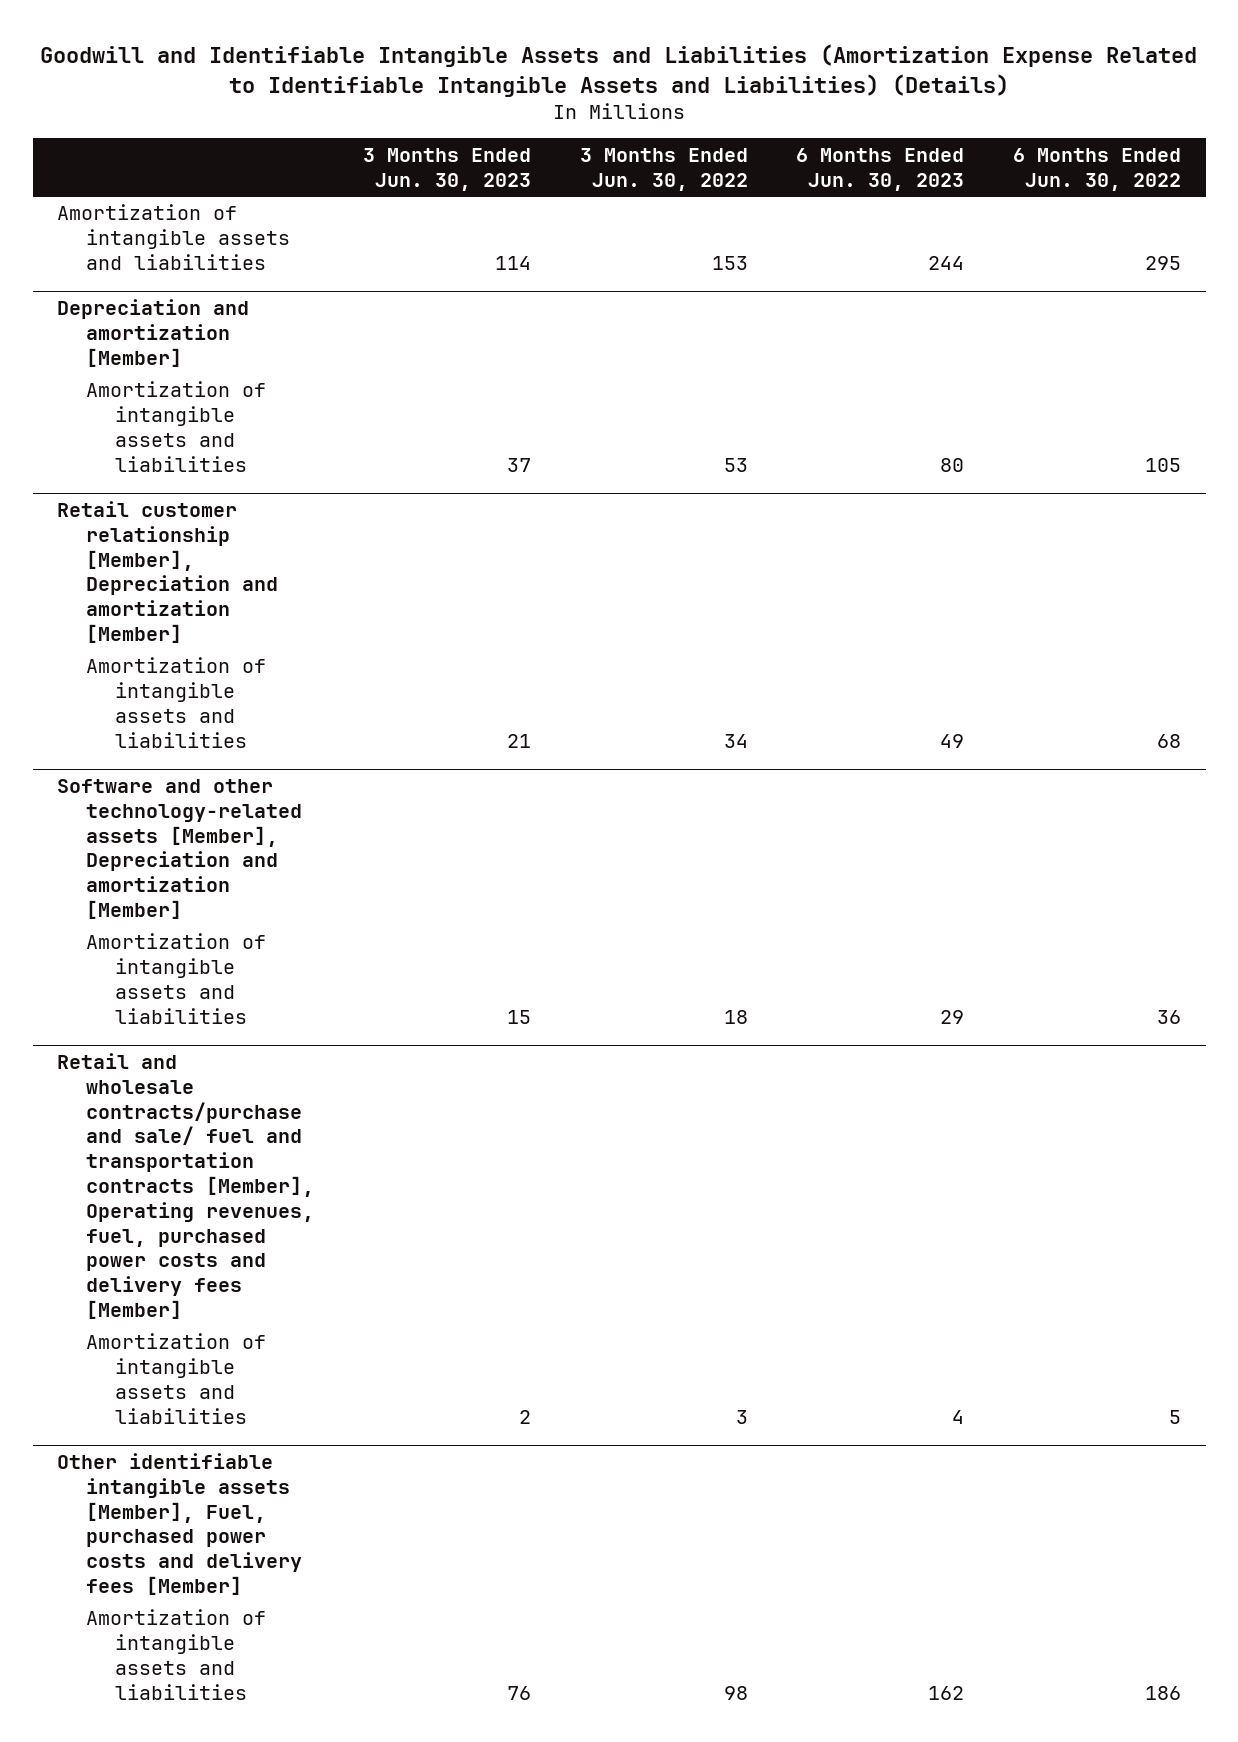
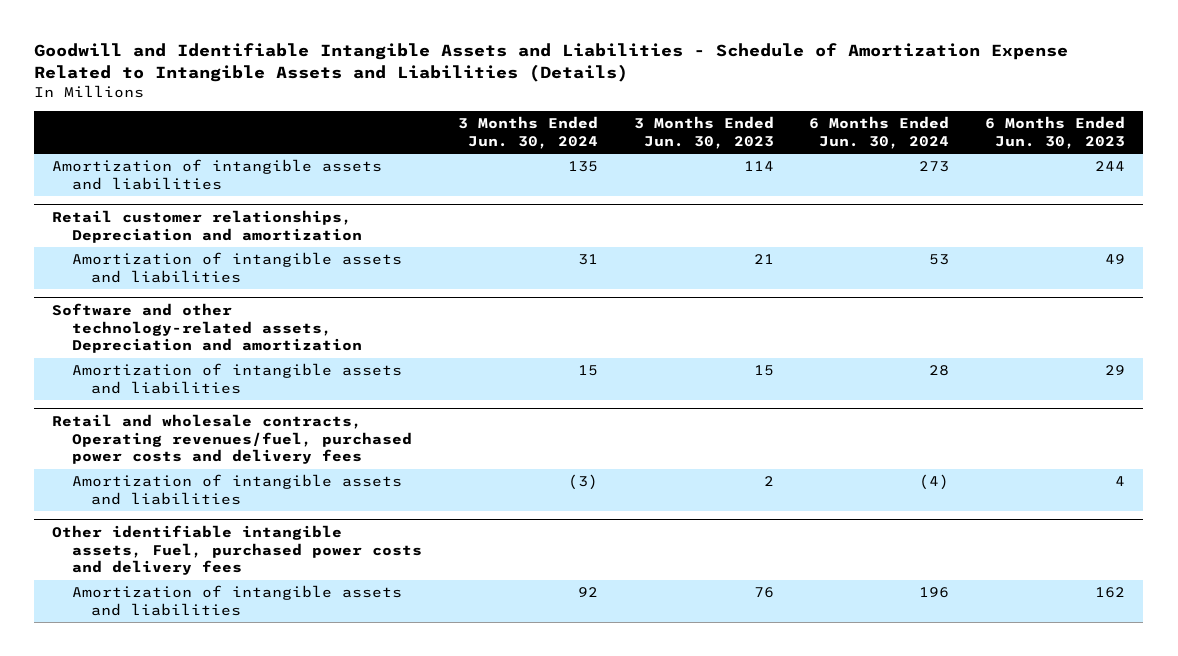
- Goodwill and Identifiable Intangible Assets and Liabilities (Amortization Expense Related to Identifiable Intangible Assets and Liabilities) (Details)
+ Goodwill and Identifiable Intangible Assets and Liabilities - Schedule of Amortization Expense Related to Intangible Assets and Liabilities (Details)
- | 3 Months Ended Jun. 30, 2023 | 3 Months Ended Jun. 30, 2022 | 6 Months Ended Jun. 30, 2023 | 6 Months Ended Jun. 30, 2022
+ | 3 Months Ended Jun. 30, 2024 | 3 Months Ended Jun. 30, 2023 | 6 Months Ended Jun. 30, 2024 | 6 Months Ended Jun. 30, 2023
- Depreciation and amortization [Member]
- Amortization of intangible assets and liabilities | 37 | 53 | 80 | 105
- Retail customer relationship [Member], Depreciation and amortization [Member]
+ Retail customer relationships, Depreciation and amortization
- Software and other technology-related assets [Member], Depreciation and amortization [Member]
+ Software and other technology-related assets, Depreciation and amortization
- Retail and wholesale contracts/purchase and sale/ fuel and transportation contracts [Member], Operating revenues, fuel, purchased power costs and delivery fees [Member]
+ Retail and wholesale contracts, Operating revenues/fuel, purchased power costs and delivery fees
- Other identifiable intangible assets [Member], Fuel, purchased power costs and delivery fees [Member]
+ Other identifiable intangible assets, Fuel, purchased power costs and delivery fees

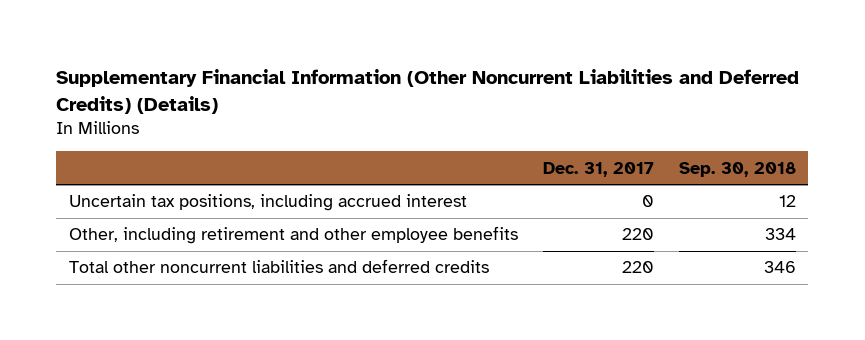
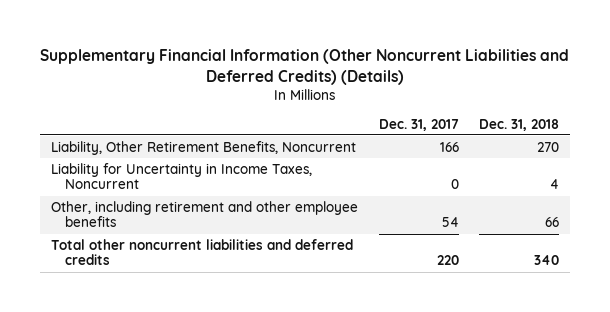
- | Dec. 31, 2017 | Sep. 30, 2018
+ | Dec. 31, 2017 | Dec. 31, 2018
- Uncertain tax positions, including accrued interest | 0 | 12
- Other, including retirement and other employee benefits | 220 | 334
+ Liability, Other Retirement Benefits, Noncurrent | 166 | 270
+ Liability for Uncertainty in Income Taxes, Noncurrent | 0 | 4
+ Other, including retirement and other employee benefits | 54 | 66

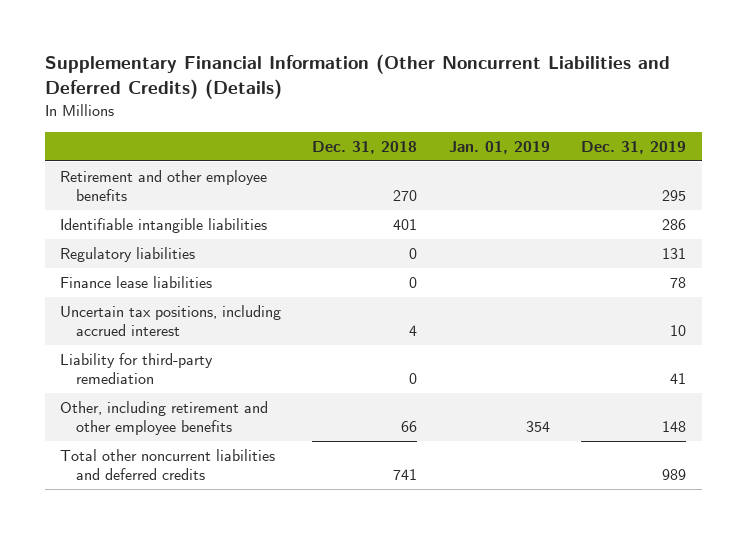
- | Dec. 31, 2017 | Dec. 31, 2018
+ | Dec. 31, 2018 | Jan. 01, 2019 | Dec. 31, 2019
- Liability, Other Retirement Benefits, Noncurrent | 166 | 270
- Liability for Uncertainty in Income Taxes, Noncurrent | 0 | 4
+ Retirement and other employee benefits | 270 | | 295
+ Identifiable intangible liabilities | 401 | | 286
+ Regulatory liabilities | 0 | | 131
+ Finance lease liabilities | 0 | | 78
+ Uncertain tax positions, including accrued interest | 4 | | 10
+ Liability for third-party remediation | 0 | | 41
- Total other noncurrent liabilities and deferred credits | 220 | 340
+ Total other noncurrent liabilities and deferred credits | 741 | | 989

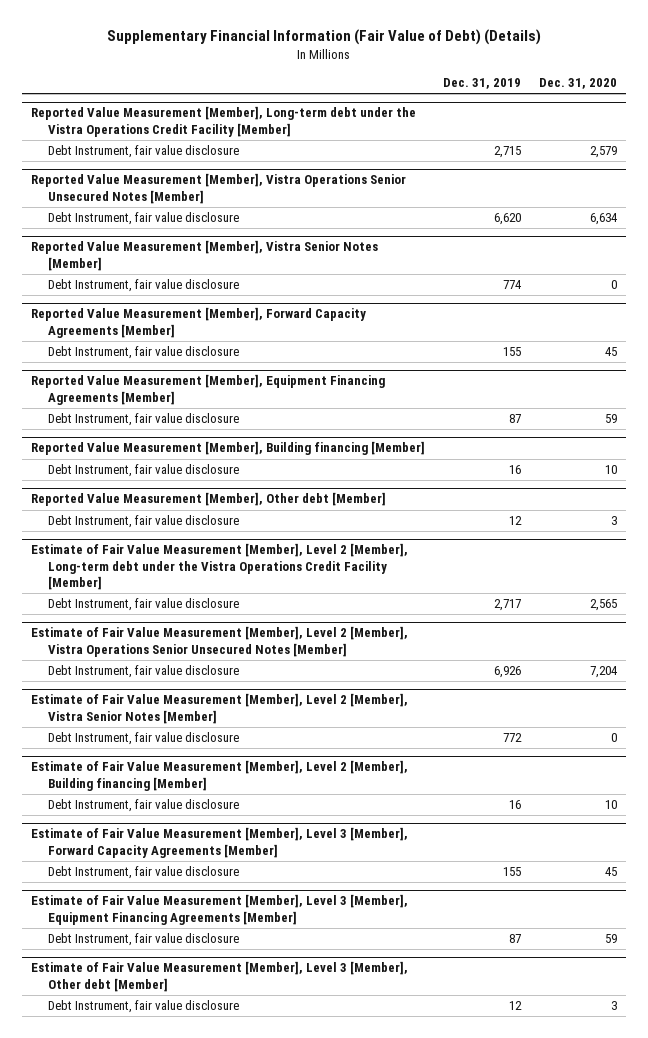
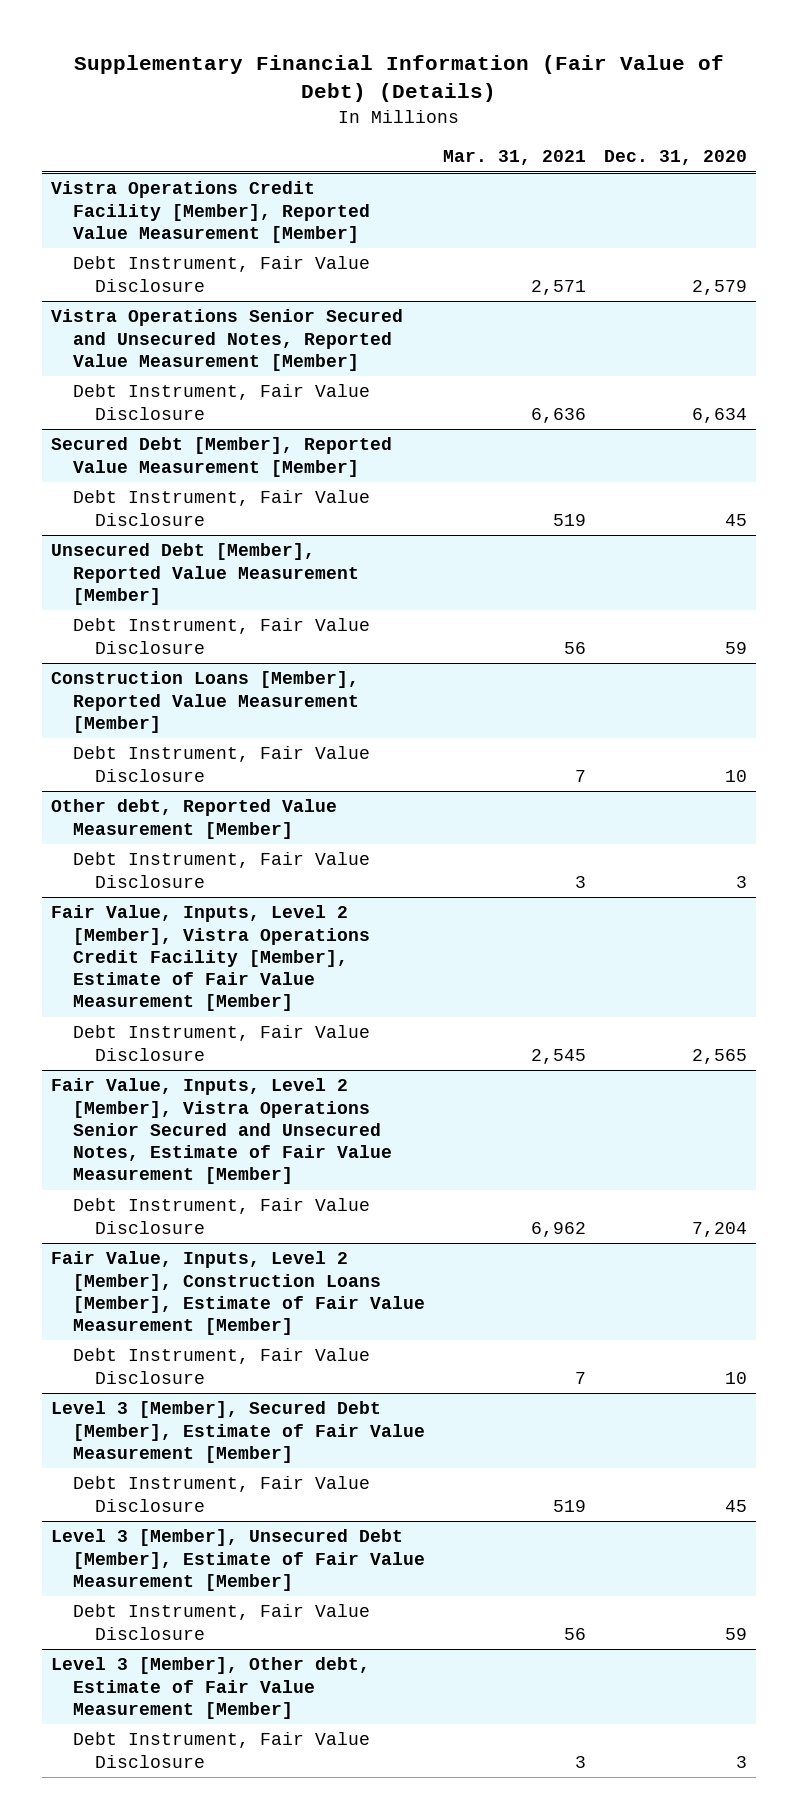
- | Dec. 31, 2019 | Dec. 31, 2020
+ | Mar. 31, 2021 | Dec. 31, 2020
- Reported Value Measurement [Member], Long-term debt under the Vistra Operations Credit Facility [Member]
- Debt Instrument, fair value disclosure | 2,715 | 2,579
- Reported Value Measurement [Member], Vistra Operations Senior Unsecured Notes [Member]
- Debt Instrument, fair value disclosure | 6,620 | 6,634
- Reported Value Measurement [Member], Vistra Senior Notes [Member]
- Debt Instrument, fair value disclosure | 774 | 0
- Reported Value Measurement [Member], Forward Capacity Agreements [Member]
- Debt Instrument, fair value disclosure | 155 | 45
- Reported Value Measurement [Member], Equipment Financing Agreements [Member]
- Debt Instrument, fair value disclosure | 87 | 59
- Reported Value Measurement [Member], Building financing [Member]
- Debt Instrument, fair value disclosure | 16 | 10
- Reported Value Measurement [Member], Other debt [Member]
- Debt Instrument, fair value disclosure | 12 | 3
- Estimate of Fair Value Measurement [Member], Level 2 [Member], Long-term debt under the Vistra Operations Credit Facility [Member]
- Debt Instrument, fair value disclosure | 2,717 | 2,565
- Estimate of Fair Value Measurement [Member], Level 2 [Member], Vistra Operations Senior Unsecured Notes [Member]
- Debt Instrument, fair value disclosure | 6,926 | 7,204
- Estimate of Fair Value Measurement [Member], Level 2 [Member], Vistra Senior Notes [Member]
- Debt Instrument, fair value disclosure | 772 | 0
- Estimate of Fair Value Measurement [Member], Level 2 [Member], Building financing [Member]
- Debt Instrument, fair value disclosure | 16 | 10
- Estimate of Fair Value Measurement [Member], Level 3 [Member], Forward Capacity Agreements [Member]
- Debt Instrument, fair value disclosure | 155 | 45
- Estimate of Fair Value Measurement [Member], Level 3 [Member], Equipment Financing Agreements [Member]
- Debt Instrument, fair value disclosure | 87 | 59
- Estimate of Fair Value Measurement [Member], Level 3 [Member], Other debt [Member]
- Debt Instrument, fair value disclosure | 12 | 3
+ Vistra Operations Credit Facility [Member], Reported Value Measurement [Member]
+ Debt Instrument, Fair Value Disclosure | 2,571 | 2,579
+ Vistra Operations Senior Secured and Unsecured Notes, Reported Value Measurement [Member]
+ Debt Instrument, Fair Value Disclosure | 6,636 | 6,634
+ Secured Debt [Member], Reported Value Measurement [Member]
+ Debt Instrument, Fair Value Disclosure | 519 | 45
+ Unsecured Debt [Member], Reported Value Measurement [Member]
+ Debt Instrument, Fair Value Disclosure | 56 | 59
+ Construction Loans [Member], Reported Value Measurement [Member]
+ Debt Instrument, Fair Value Disclosure | 7 | 10
+ Other debt, Reported Value Measurement [Member]
+ Debt Instrument, Fair Value Disclosure | 3 | 3
+ Fair Value, Inputs, Level 2 [Member], Vistra Operations Credit Facility [Member], Estimate of Fair Value Measurement [Member]
+ Debt Instrument, Fair Value Disclosure | 2,545 | 2,565
+ Fair Value, Inputs, Level 2 [Member], Vistra Operations Senior Secured and Unsecured Notes, Estimate of Fair Value Measurement [Member]
+ Debt Instrument, Fair Value Disclosure | 6,962 | 7,204
+ Fair Value, Inputs, Level 2 [Member], Construction Loans [Member], Estimate of Fair Value Measurement [Member]
+ Debt Instrument, Fair Value Disclosure | 7 | 10
+ Level 3 [Member], Secured Debt [Member], Estimate of Fair Value Measurement [Member]
+ Debt Instrument, Fair Value Disclosure | 519 | 45
+ Level 3 [Member], Unsecured Debt [Member], Estimate of Fair Value Measurement [Member]
+ Debt Instrument, Fair Value Disclosure | 56 | 59
+ Level 3 [Member], Other debt, Estimate of Fair Value Measurement [Member]
+ Debt Instrument, Fair Value Disclosure | 3 | 3

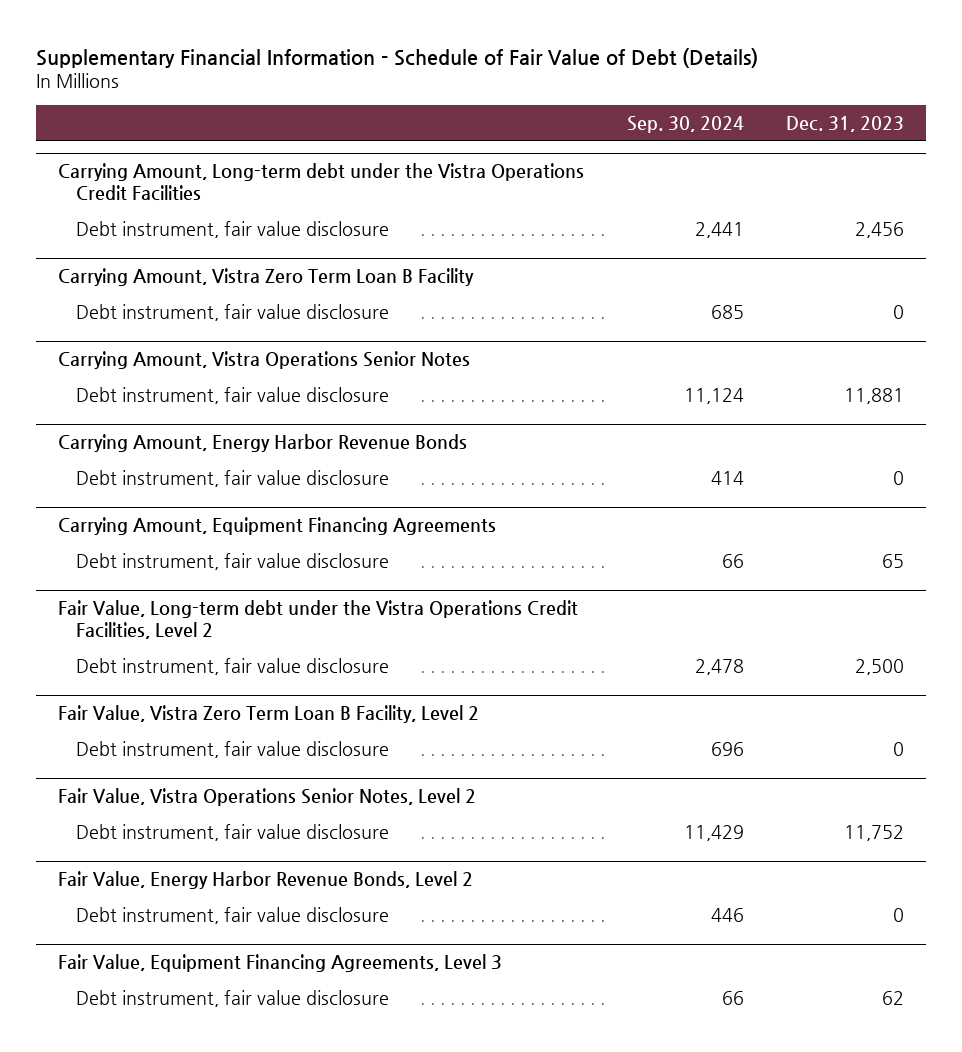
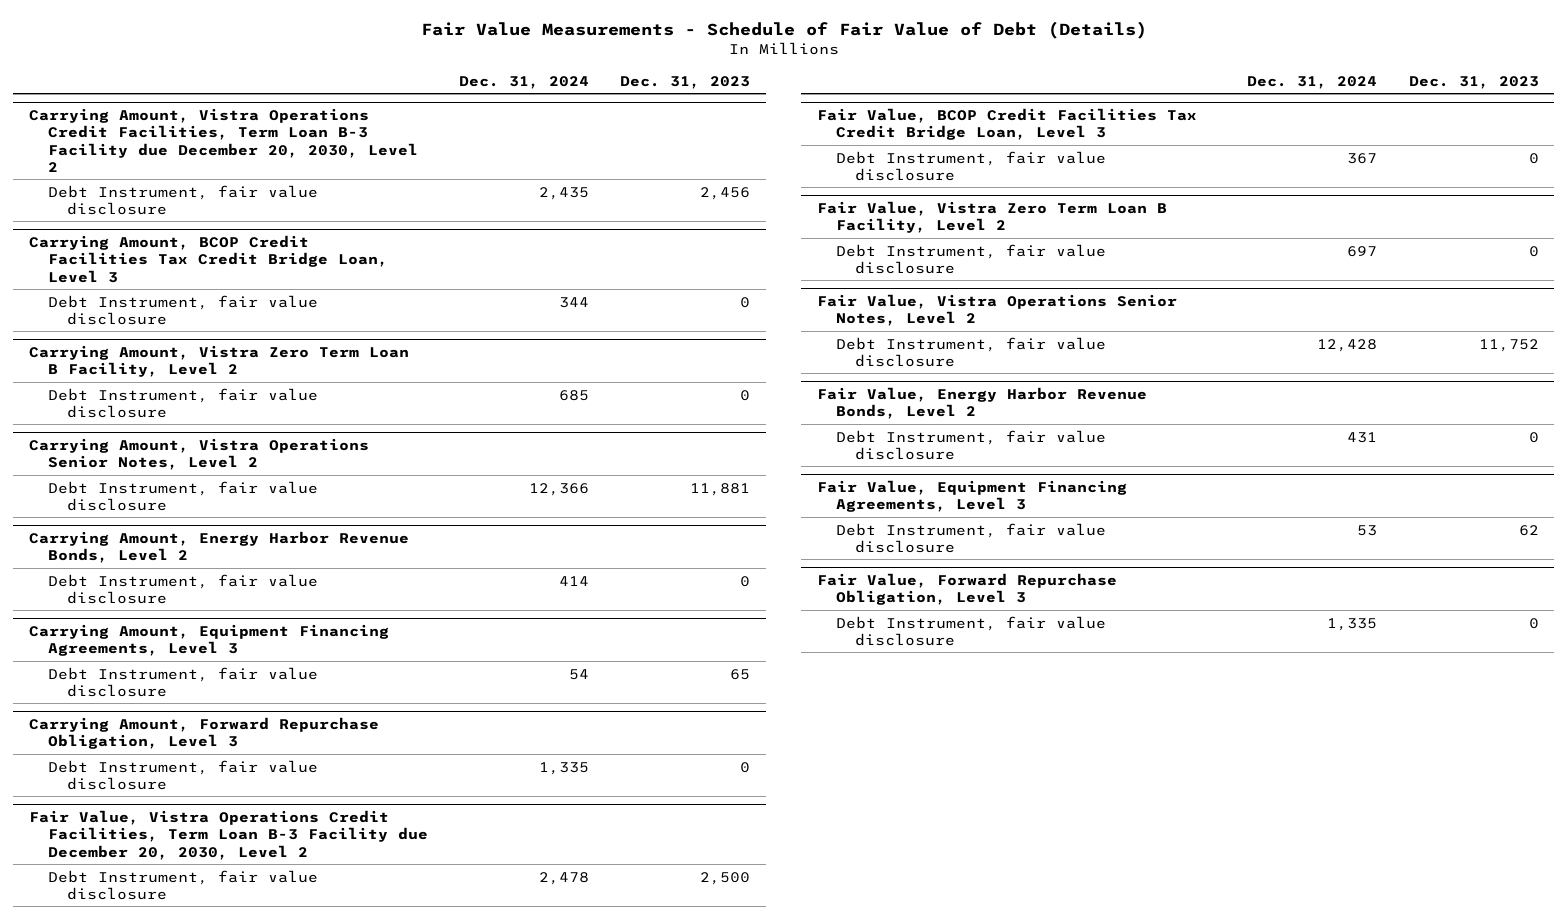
- Supplementary Financial Information - Schedule of Fair Value of Debt (Details)
+ Fair Value Measurements - Schedule of Fair Value of Debt (Details)
- | Sep. 30, 2024 | Dec. 31, 2023
+ | Dec. 31, 2024 | Dec. 31, 2023
- Carrying Amount, Long-term debt under the Vistra Operations Credit Facilities
- Debt instrument, fair value disclosure | 2,441 | 2,456
- Carrying Amount, Vistra Zero Term Loan B Facility
- Debt instrument, fair value disclosure | 685 | 0
- Carrying Amount, Vistra Operations Senior Notes
- Debt instrument, fair value disclosure | 11,124 | 11,881
- Carrying Amount, Energy Harbor Revenue Bonds
- Debt instrument, fair value disclosure | 414 | 0
- Carrying Amount, Equipment Financing Agreements
- Debt instrument, fair value disclosure | 66 | 65
- Fair Value, Long-term debt under the Vistra Operations Credit Facilities, Level 2
- Debt instrument, fair value disclosure | 2,478 | 2,500
+ Carrying Amount, Vistra Operations Credit Facilities, Term Loan B-3 Facility due December 20, 2030, Level 2
+ Debt Instrument, fair value disclosure | 2,435 | 2,456
+ Carrying Amount, BCOP Credit Facilities Tax Credit Bridge Loan, Level 3
+ Debt Instrument, fair value disclosure | 344 | 0
+ Carrying Amount, Vistra Zero Term Loan B Facility, Level 2
+ Debt Instrument, fair value disclosure | 685 | 0
+ Carrying Amount, Vistra Operations Senior Notes, Level 2
+ Debt Instrument, fair value disclosure | 12,366 | 11,881
+ Carrying Amount, Energy Harbor Revenue Bonds, Level 2
+ Debt Instrument, fair value disclosure | 414 | 0
+ Carrying Amount, Equipment Financing Agreements, Level 3
+ Debt Instrument, fair value disclosure | 54 | 65
+ Carrying Amount, Forward Repurchase Obligation, Level 3
+ Debt Instrument, fair value disclosure | 1,335 | 0
+ Fair Value, Vistra Operations Credit Facilities, Term Loan B-3 Facility due December 20, 2030, Level 2
+ Debt Instrument, fair value disclosure | 2,478 | 2,500
+ Fair Value, BCOP Credit Facilities Tax Credit Bridge Loan, Level 3
+ Debt Instrument, fair value disclosure | 367 | 0
@ Fair Value, Vistra Zero Term Loan B Facility, Level 2
- Debt instrument, fair value disclosure | 696 | 0
+ Debt Instrument, fair value disclosure | 697 | 0
@ Fair Value, Vistra Operations Senior Notes, Level 2
- Debt instrument, fair value disclosure | 11,429 | 11,752
+ Debt Instrument, fair value disclosure | 12,428 | 11,752
@ Fair Value, Energy Harbor Revenue Bonds, Level 2
- Debt instrument, fair value disclosure | 446 | 0
+ Debt Instrument, fair value disclosure | 431 | 0
@ Fair Value, Equipment Financing Agreements, Level 3
- Debt instrument, fair value disclosure | 66 | 62
+ Debt Instrument, fair value disclosure | 53 | 62
+ Fair Value, Forward Repurchase Obligation, Level 3
+ Debt Instrument, fair value disclosure | 1,335 | 0

